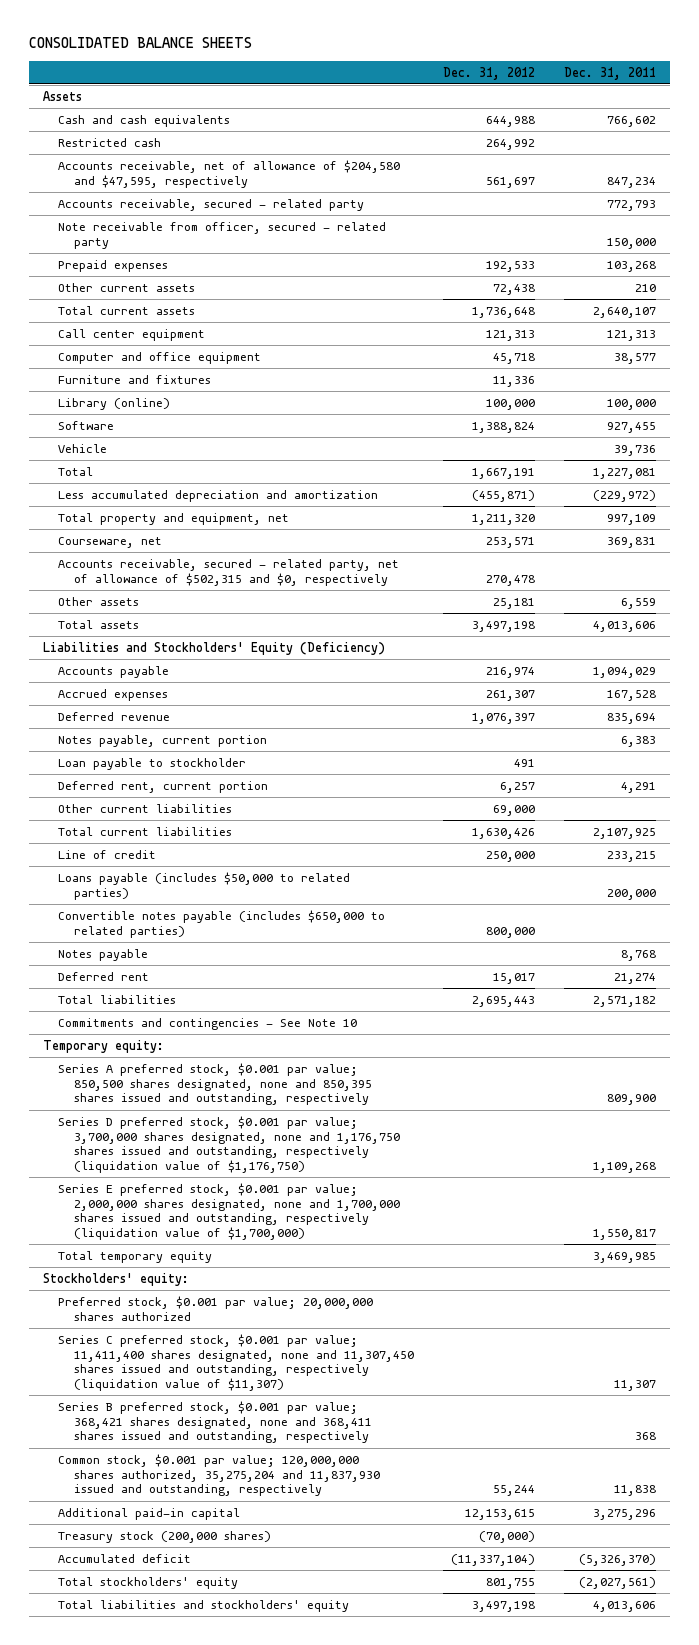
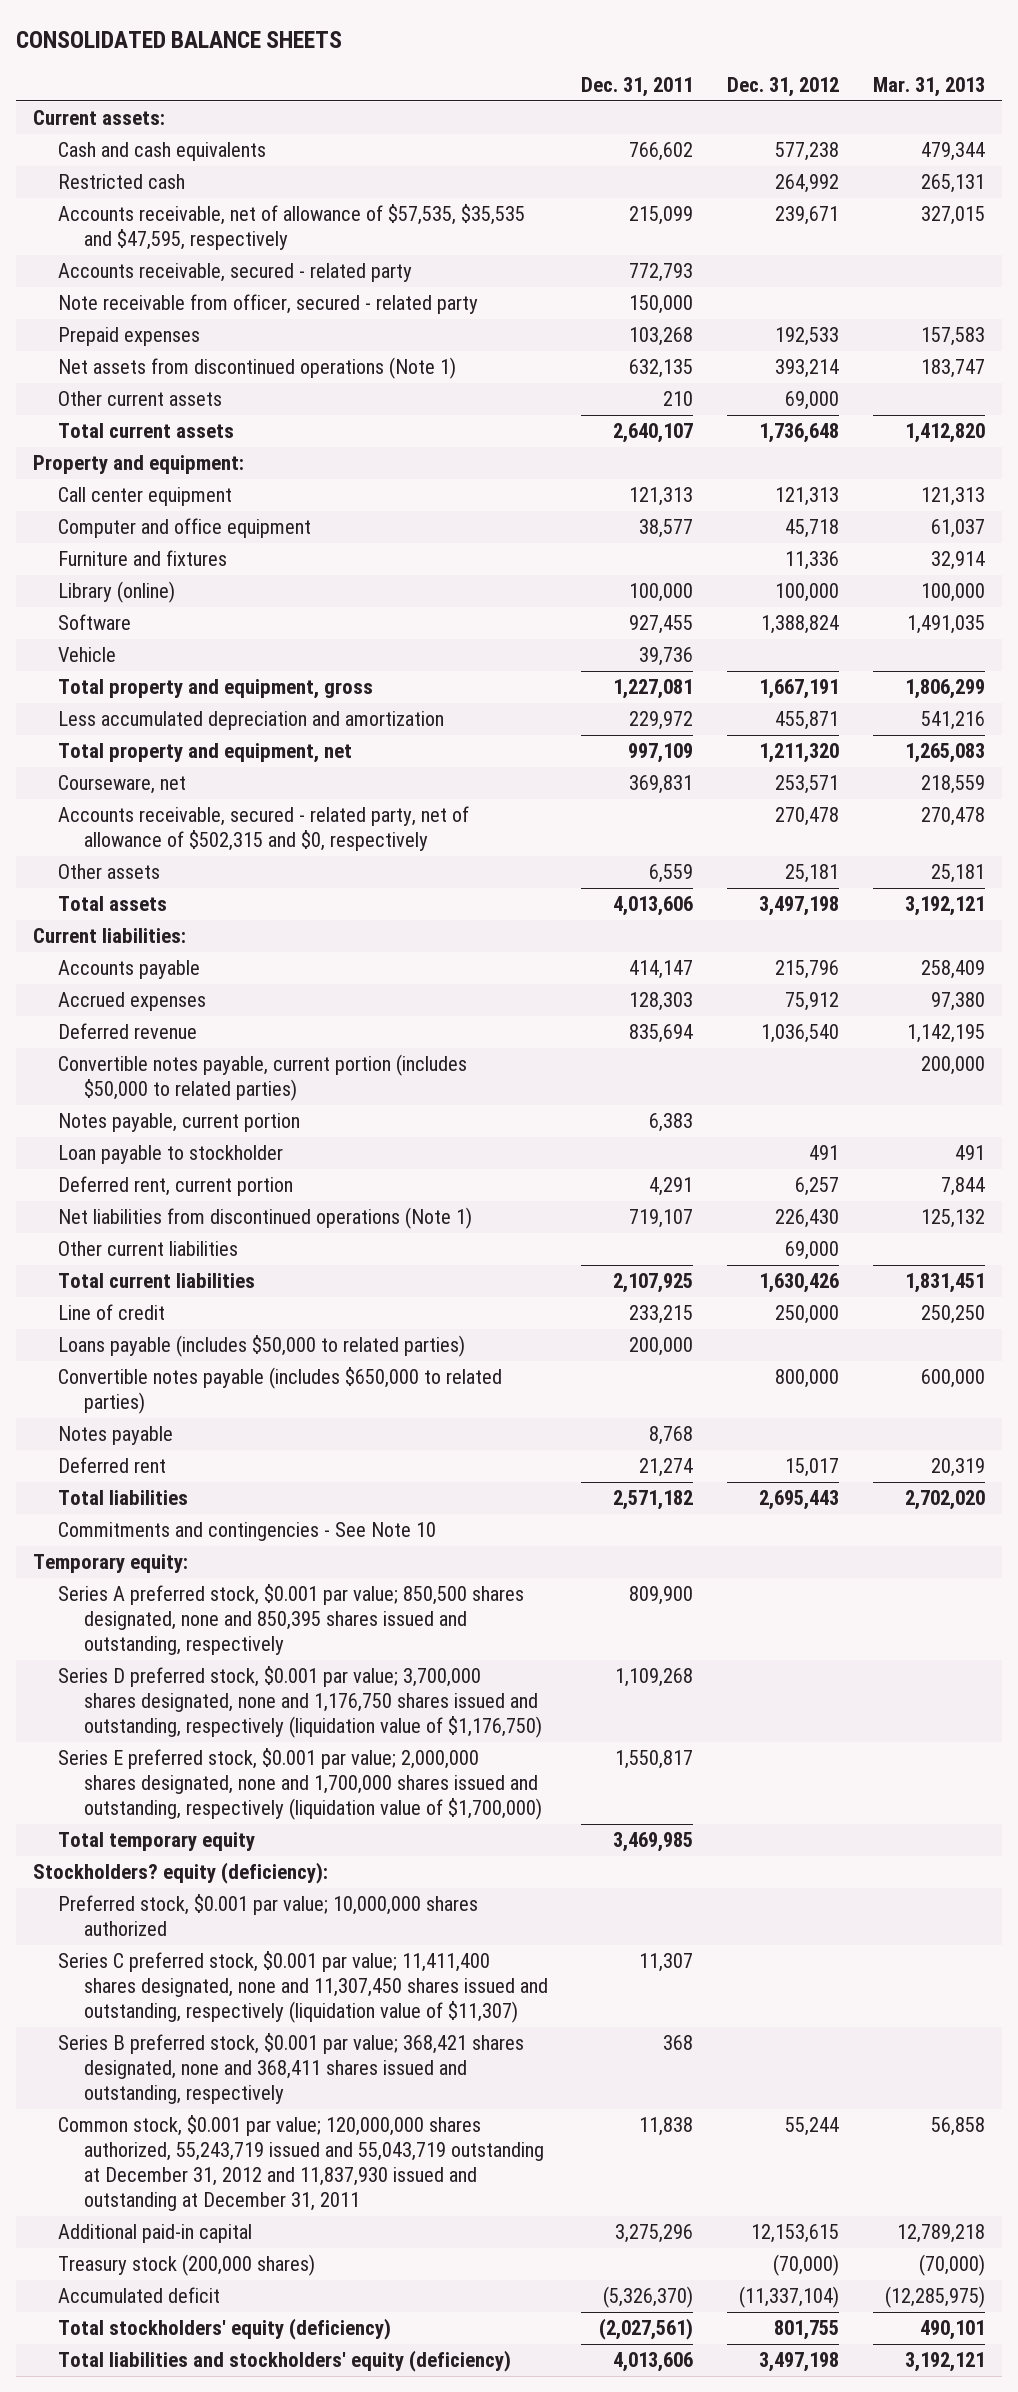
- | Dec. 31, 2012 | Dec. 31, 2011
+ | Dec. 31, 2011 | Dec. 31, 2012 | Mar. 31, 2013
- Assets
- Cash and cash equivalents | 644,988 | 766,602
+ Current assets:
+ Cash and cash equivalents | 766,602 | 577,238 | 479,344
- Accounts receivable, net of allowance of $204,580 and $47,595, respectively | 561,697 | 847,234
+ Accounts receivable, net of allowance of $57,535, $35,535 and $47,595, respectively | 215,099 | 239,671 | 327,015
- Other current assets | 72,438 | 210
+ Net assets from discontinued operations (Note 1) | 632,135 | 393,214 | 183,747
+ Other current assets | 210 | 69,000 |
+ Property and equipment:
- Total | 1,667,191 | 1,227,081
- Less accumulated depreciation and amortization | (455,871) | (229,972)
+ Total property and equipment, gross | 1,227,081 | 1,667,191 | 1,806,299
+ Less accumulated depreciation and amortization | 229,972 | 455,871 | 541,216
- Liabilities and Stockholders' Equity (Deficiency)
- Accounts payable | 216,974 | 1,094,029
- Accrued expenses | 261,307 | 167,528
- Deferred revenue | 1,076,397 | 835,694
+ Current liabilities:
+ Accounts payable | 414,147 | 215,796 | 258,409
+ Accrued expenses | 128,303 | 75,912 | 97,380
+ Deferred revenue | 835,694 | 1,036,540 | 1,142,195
+ Convertible notes payable, current portion (includes $50,000 to related parties) | | | 200,000
+ Net liabilities from discontinued operations (Note 1) | 719,107 | 226,430 | 125,132
- Stockholders' equity:
- Preferred stock, $0.001 par value; 20,000,000 shares authorized
+ Stockholders? equity (deficiency):
+ Preferred stock, $0.001 par value; 10,000,000 shares authorized
- Common stock, $0.001 par value; 120,000,000 shares authorized, 35,275,204 and 11,837,930 issued and outstanding, respectively | 55,244 | 11,838
+ Common stock, $0.001 par value; 120,000,000 shares authorized, 55,243,719 issued and 55,043,719 outstanding at December 31, 2012 and 11,837,930 issued and outstanding at December 31, 2011 | 11,838 | 55,244 | 56,858
- Total stockholders' equity | 801,755 | (2,027,561)
- Total liabilities and stockholders' equity | 3,497,198 | 4,013,606
+ Total stockholders' equity (deficiency) | (2,027,561) | 801,755 | 490,101
+ Total liabilities and stockholders' equity (deficiency) | 4,013,606 | 3,497,198 | 3,192,121

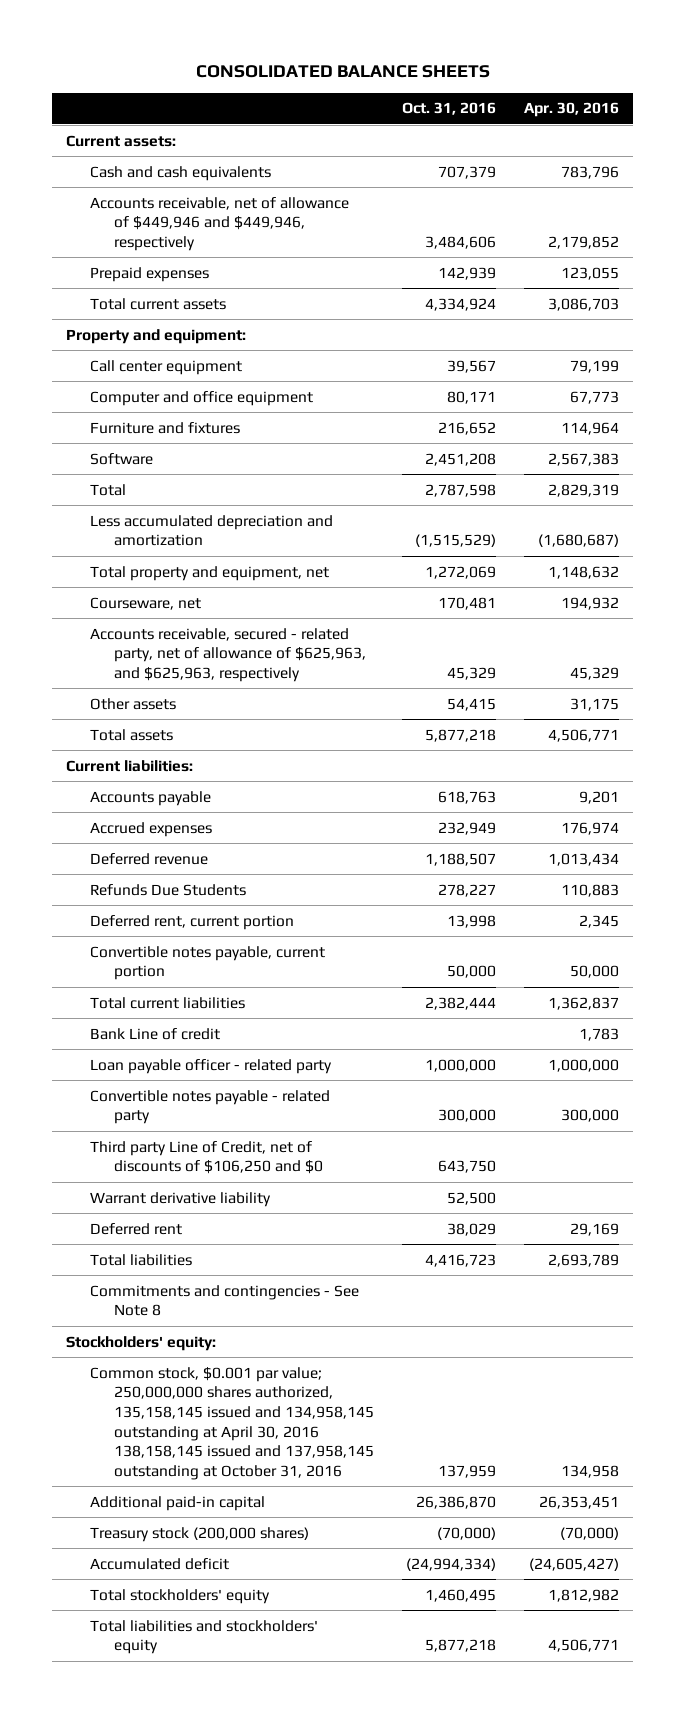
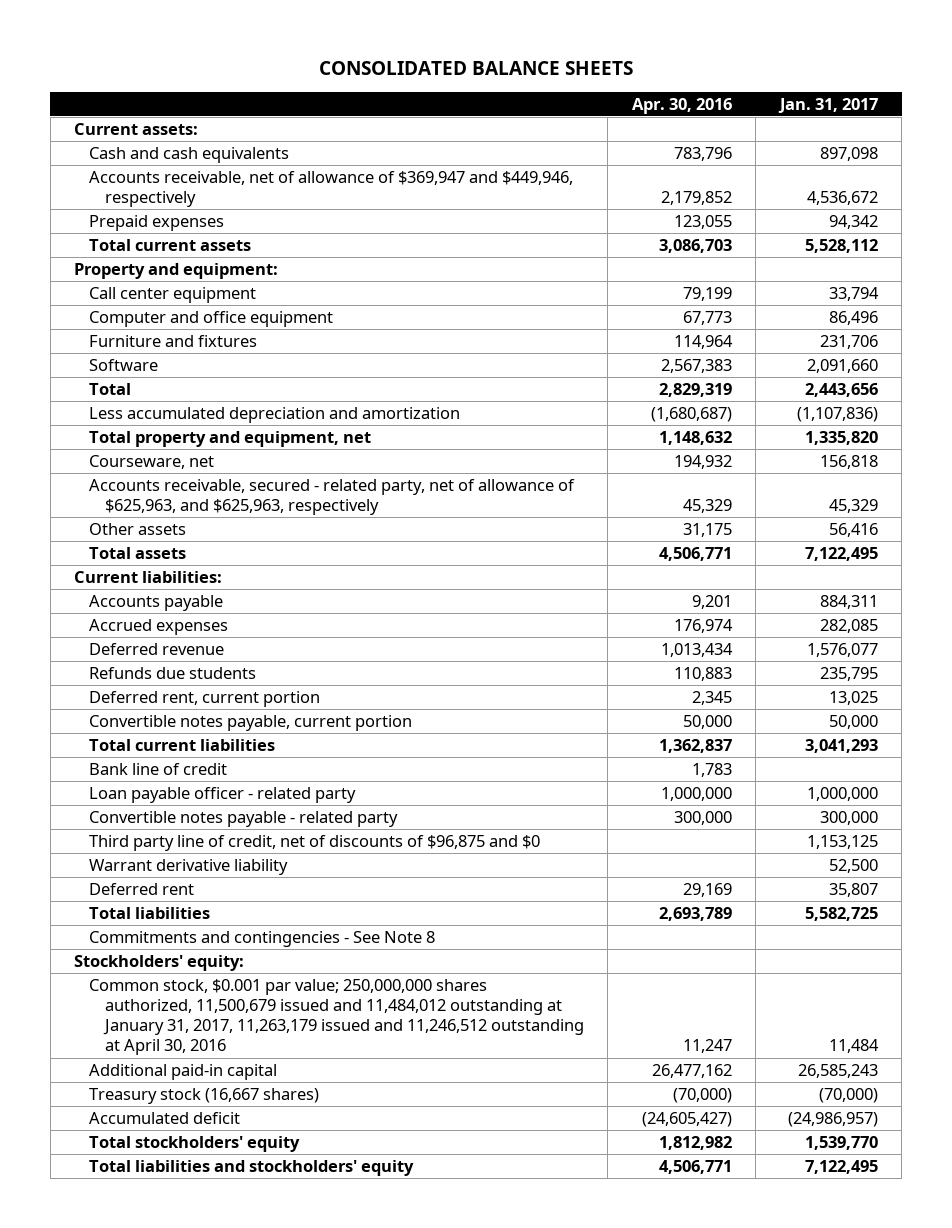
- | Oct. 31, 2016 | Apr. 30, 2016
+ | Apr. 30, 2016 | Jan. 31, 2017
- Accounts receivable, net of allowance of $449,946 and $449,946, respectively | 3,484,606 | 2,179,852
+ Accounts receivable, net of allowance of $369,947 and $449,946, respectively | 2,179,852 | 4,536,672
- Refunds Due Students | 278,227 | 110,883
+ Refunds due students | 110,883 | 235,795
- Bank Line of credit | | 1,783
+ Bank line of credit | 1,783 |
- Third party Line of Credit, net of discounts of $106,250 and $0 | 643,750 |
+ Third party line of credit, net of discounts of $96,875 and $0 | | 1,153,125
- Common stock, $0.001 par value; 250,000,000 shares authorized, 135,158,145 issued and 134,958,145 outstanding at April 30, 2016 138,158,145 issued and 137,958,145 outstanding at October 31, 2016 | 137,959 | 134,958
- Additional paid-in capital | 26,386,870 | 26,353,451
- Treasury stock (200,000 shares) | (70,000) | (70,000)
+ Common stock, $0.001 par value; 250,000,000 shares authorized, 11,500,679 issued and 11,484,012 outstanding at January 31, 2017, 11,263,179 issued and 11,246,512 outstanding at April 30, 2016 | 11,247 | 11,484
+ Additional paid-in capital | 26,477,162 | 26,585,243
+ Treasury stock (16,667 shares) | (70,000) | (70,000)

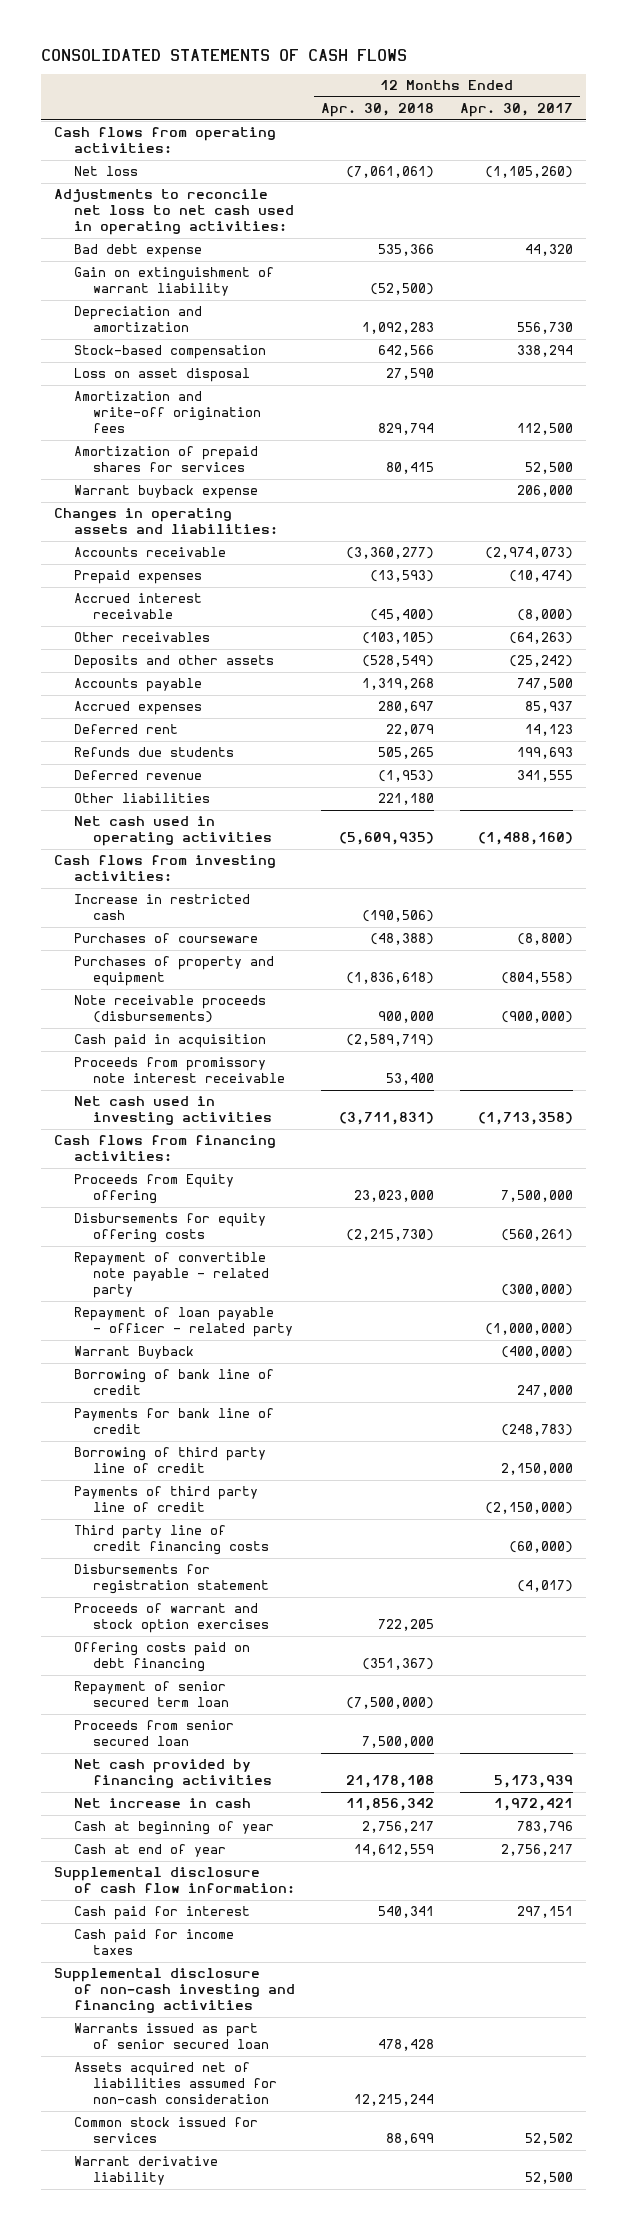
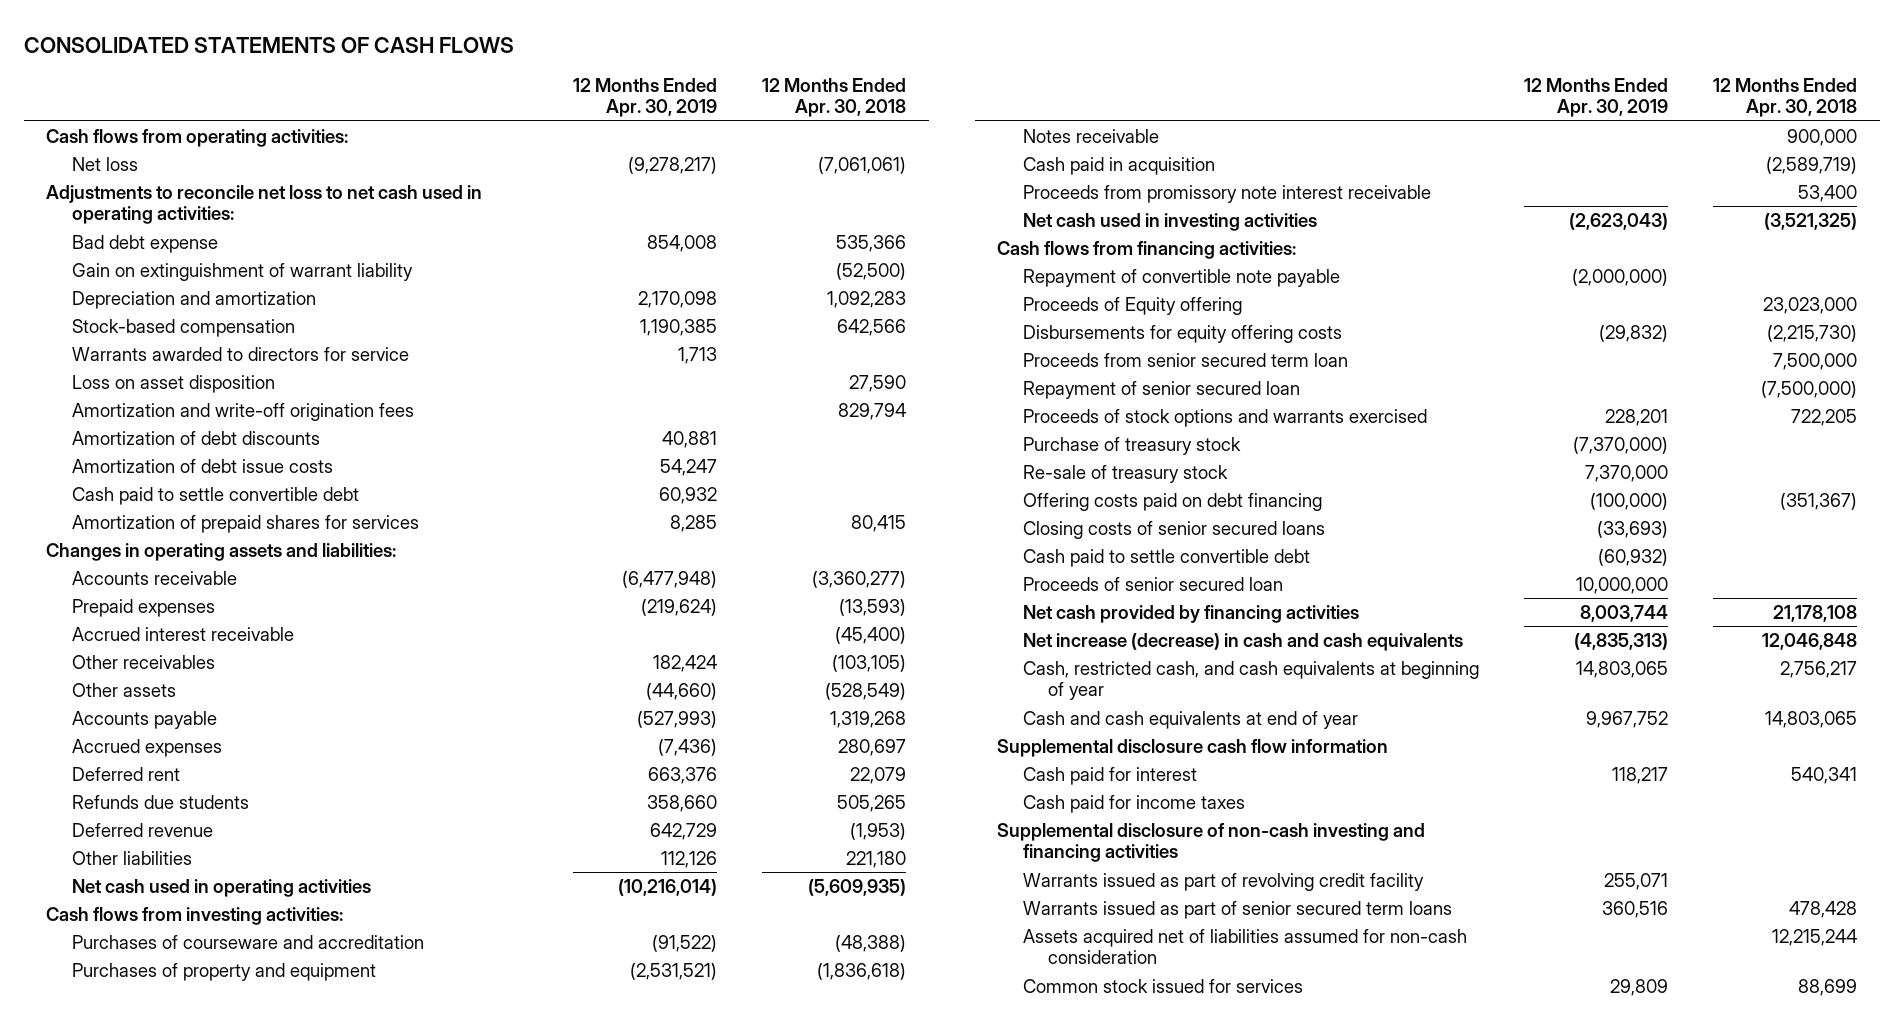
- | 12 Months Ended Apr. 30, 2018 | 12 Months Ended Apr. 30, 2017
+ | 12 Months Ended Apr. 30, 2019 | 12 Months Ended Apr. 30, 2018
- Loss on asset disposal | 27,590 |
+ Warrants awarded to directors for service | 1,713 |
+ Loss on asset disposition | | 27,590
+ Amortization of debt discounts | 40,881 |
+ Amortization of debt issue costs | 54,247 |
+ Cash paid to settle convertible debt | 60,932 |
- Warrant buyback expense | | 206,000
- Deposits and other assets | (528,549) | (25,242)
+ Other assets | (44,660) | (528,549)
- Increase in restricted cash | (190,506) |
- Purchases of courseware | (48,388) | (8,800)
+ Purchases of courseware and accreditation | (91,522) | (48,388)
- Note receivable proceeds (disbursements) | 900,000 | (900,000)
+ Notes receivable | | 900,000
- Net cash used in investing activities | (3,711,831) | (1,713,358)
+ Net cash used in investing activities | (2,623,043) | (3,521,325)
- Proceeds from Equity offering | 23,023,000 | 7,500,000
+ Repayment of convertible note payable | (2,000,000) |
+ Proceeds of Equity offering | | 23,023,000
- Repayment of convertible note payable - related party | | (300,000)
- Repayment of loan payable - officer - related party | | (1,000,000)
- Warrant Buyback | | (400,000)
- Borrowing of bank line of credit | | 247,000
- Payments for bank line of credit | | (248,783)
- Borrowing of third party line of credit | | 2,150,000
- Payments of third party line of credit | | (2,150,000)
- Third party line of credit financing costs | | (60,000)
- Disbursements for registration statement | | (4,017)
- Proceeds of warrant and stock option exercises | 722,205 |
+ Proceeds from senior secured term loan | | 7,500,000
+ Repayment of senior secured loan | | (7,500,000)
+ Proceeds of stock options and warrants exercised | 228,201 | 722,205
+ Purchase of treasury stock | (7,370,000) |
+ Re-sale of treasury stock | 7,370,000 |
- Repayment of senior secured term loan | (7,500,000) |
- Proceeds from senior secured loan | 7,500,000 |
+ Closing costs of senior secured loans | (33,693) |
+ Cash paid to settle convertible debt | (60,932) |
+ Proceeds of senior secured loan | 10,000,000 |
- Net increase in cash | 11,856,342 | 1,972,421
- Cash at beginning of year | 2,756,217 | 783,796
- Cash at end of year | 14,612,559 | 2,756,217
- Supplemental disclosure of cash flow information:
+ Net increase (decrease) in cash and cash equivalents | (4,835,313) | 12,046,848
+ Cash, restricted cash, and cash equivalents at beginning of year | 14,803,065 | 2,756,217
+ Cash and cash equivalents at end of year | 9,967,752 | 14,803,065
+ Supplemental disclosure cash flow information
- Warrants issued as part of senior secured loan | 478,428 |
+ Warrants issued as part of revolving credit facility | 255,071 |
+ Warrants issued as part of senior secured term loans | 360,516 | 478,428
- Warrant derivative liability | | 52,500

